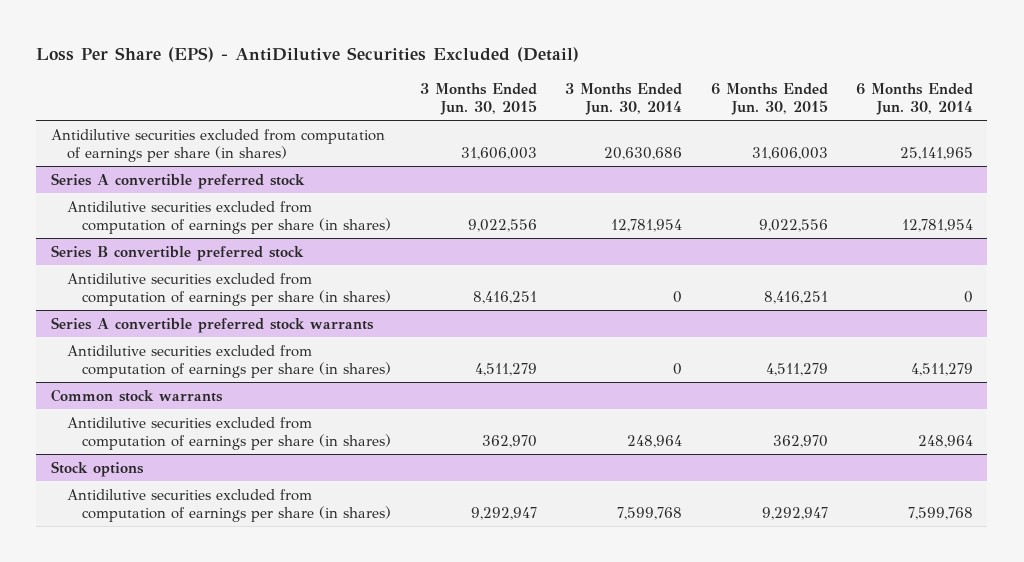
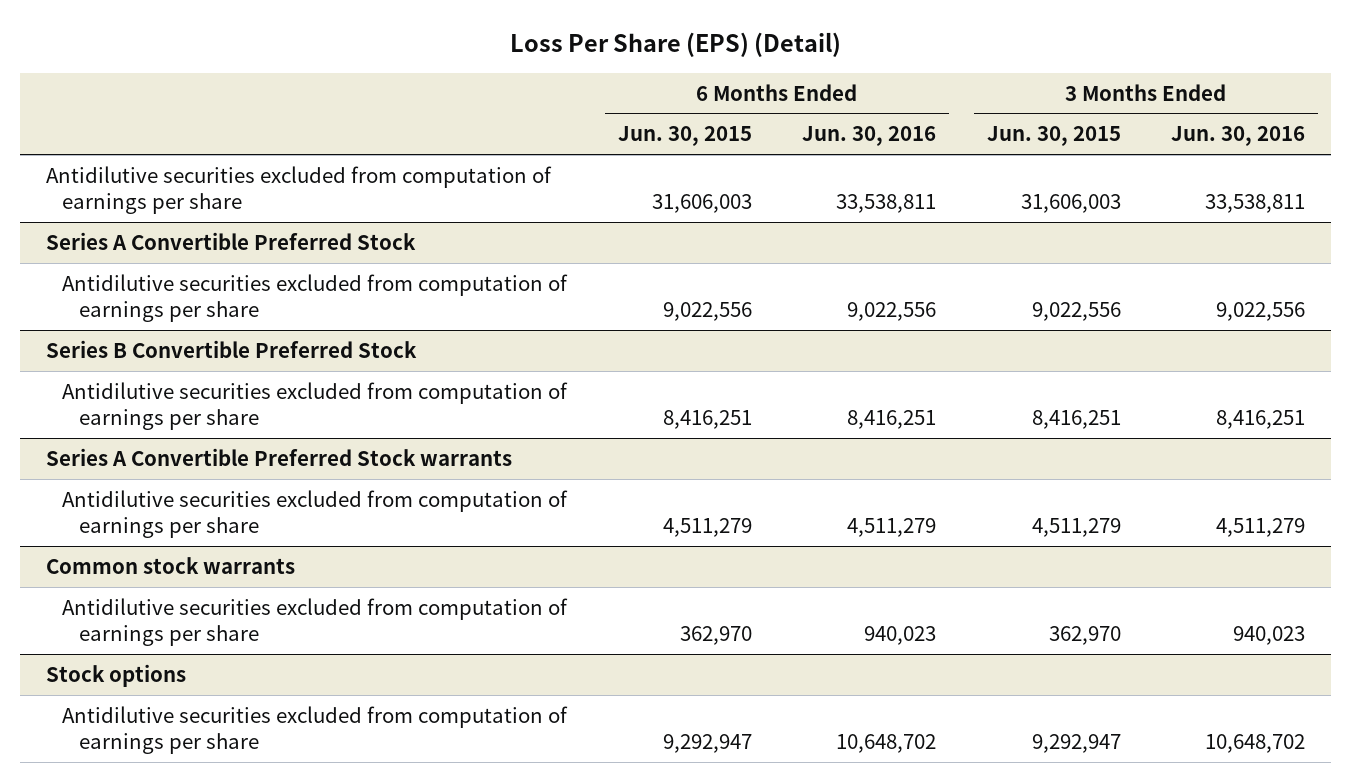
- Loss Per Share (EPS) - AntiDilutive Securities Excluded (Detail)
+ Loss Per Share (EPS) (Detail)
- | 3 Months Ended Jun. 30, 2015 | 3 Months Ended Jun. 30, 2014 | 6 Months Ended Jun. 30, 2015 | 6 Months Ended Jun. 30, 2014
+ | 6 Months Ended Jun. 30, 2015 | 6 Months Ended Jun. 30, 2016 | 3 Months Ended Jun. 30, 2015 | 3 Months Ended Jun. 30, 2016
- Antidilutive securities excluded from computation of earnings per share (in shares) | 31,606,003 | 20,630,686 | 31,606,003 | 25,141,965
- Series A convertible preferred stock
- Antidilutive securities excluded from computation of earnings per share (in shares) | 9,022,556 | 12,781,954 | 9,022,556 | 12,781,954
- Series B convertible preferred stock
- Antidilutive securities excluded from computation of earnings per share (in shares) | 8,416,251 | 0 | 8,416,251 | 0
- Series A convertible preferred stock warrants
- Antidilutive securities excluded from computation of earnings per share (in shares) | 4,511,279 | 0 | 4,511,279 | 4,511,279
+ Antidilutive securities excluded from computation of earnings per share | 31,606,003 | 33,538,811 | 31,606,003 | 33,538,811
+ Series A Convertible Preferred Stock
+ Antidilutive securities excluded from computation of earnings per share | 9,022,556 | 9,022,556 | 9,022,556 | 9,022,556
+ Series B Convertible Preferred Stock
+ Antidilutive securities excluded from computation of earnings per share | 8,416,251 | 8,416,251 | 8,416,251 | 8,416,251
+ Series A Convertible Preferred Stock warrants
+ Antidilutive securities excluded from computation of earnings per share | 4,511,279 | 4,511,279 | 4,511,279 | 4,511,279
@ Common stock warrants
- Antidilutive securities excluded from computation of earnings per share (in shares) | 362,970 | 248,964 | 362,970 | 248,964
+ Antidilutive securities excluded from computation of earnings per share | 362,970 | 940,023 | 362,970 | 940,023
@ Stock options
- Antidilutive securities excluded from computation of earnings per share (in shares) | 9,292,947 | 7,599,768 | 9,292,947 | 7,599,768
+ Antidilutive securities excluded from computation of earnings per share | 9,292,947 | 10,648,702 | 9,292,947 | 10,648,702

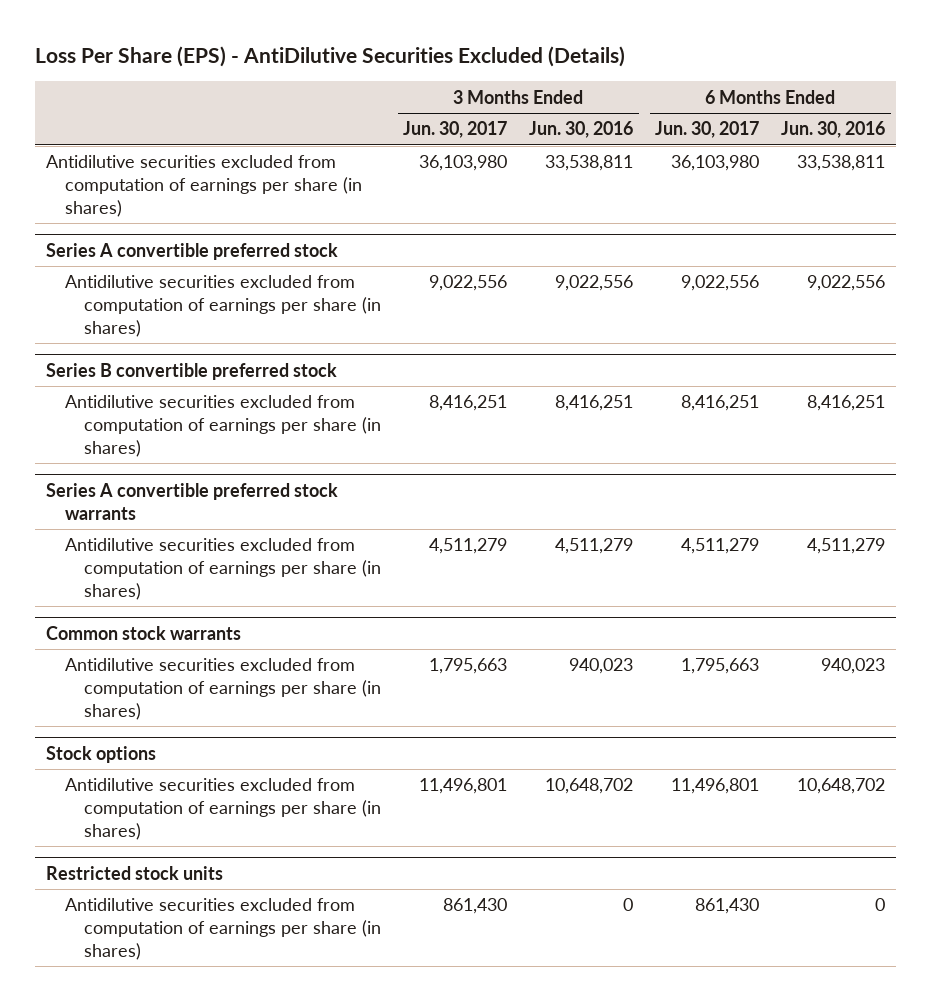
- Loss Per Share (EPS) (Detail)
+ Loss Per Share (EPS) - AntiDilutive Securities Excluded (Details)
- | 6 Months Ended Jun. 30, 2015 | 6 Months Ended Jun. 30, 2016 | 3 Months Ended Jun. 30, 2015 | 3 Months Ended Jun. 30, 2016
+ | 3 Months Ended Jun. 30, 2017 | 3 Months Ended Jun. 30, 2016 | 6 Months Ended Jun. 30, 2017 | 6 Months Ended Jun. 30, 2016
- Antidilutive securities excluded from computation of earnings per share | 31,606,003 | 33,538,811 | 31,606,003 | 33,538,811
- Series A Convertible Preferred Stock
- Antidilutive securities excluded from computation of earnings per share | 9,022,556 | 9,022,556 | 9,022,556 | 9,022,556
- Series B Convertible Preferred Stock
- Antidilutive securities excluded from computation of earnings per share | 8,416,251 | 8,416,251 | 8,416,251 | 8,416,251
- Series A Convertible Preferred Stock warrants
- Antidilutive securities excluded from computation of earnings per share | 4,511,279 | 4,511,279 | 4,511,279 | 4,511,279
+ Antidilutive securities excluded from computation of earnings per share (in shares) | 36,103,980 | 33,538,811 | 36,103,980 | 33,538,811
+ Series A convertible preferred stock
+ Antidilutive securities excluded from computation of earnings per share (in shares) | 9,022,556 | 9,022,556 | 9,022,556 | 9,022,556
+ Series B convertible preferred stock
+ Antidilutive securities excluded from computation of earnings per share (in shares) | 8,416,251 | 8,416,251 | 8,416,251 | 8,416,251
+ Series A convertible preferred stock warrants
+ Antidilutive securities excluded from computation of earnings per share (in shares) | 4,511,279 | 4,511,279 | 4,511,279 | 4,511,279
@ Common stock warrants
- Antidilutive securities excluded from computation of earnings per share | 362,970 | 940,023 | 362,970 | 940,023
+ Antidilutive securities excluded from computation of earnings per share (in shares) | 1,795,663 | 940,023 | 1,795,663 | 940,023
@ Stock options
- Antidilutive securities excluded from computation of earnings per share | 9,292,947 | 10,648,702 | 9,292,947 | 10,648,702
+ Antidilutive securities excluded from computation of earnings per share (in shares) | 11,496,801 | 10,648,702 | 11,496,801 | 10,648,702
+ Restricted stock units
+ Antidilutive securities excluded from computation of earnings per share (in shares) | 861,430 | 0 | 861,430 | 0

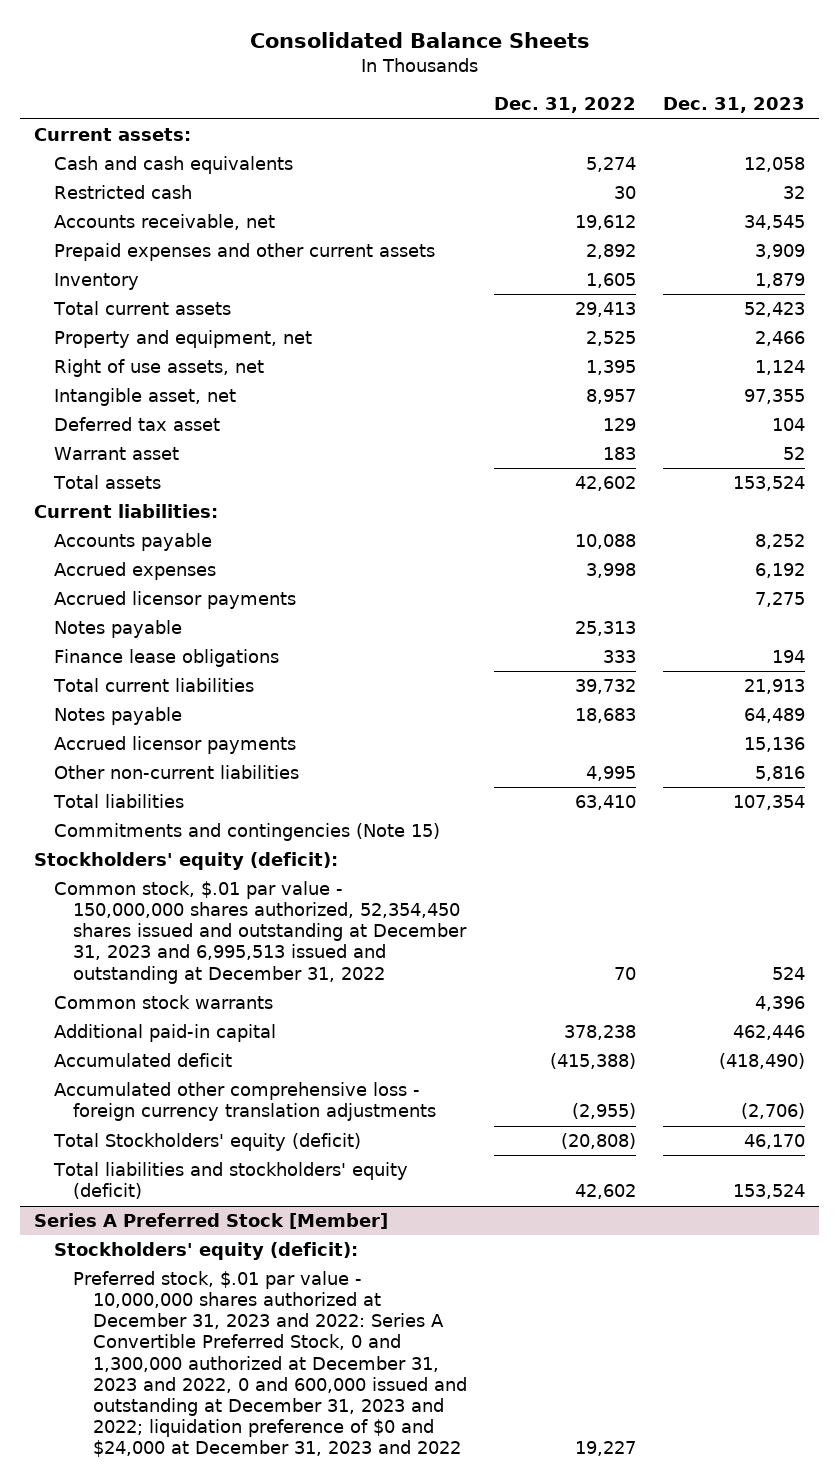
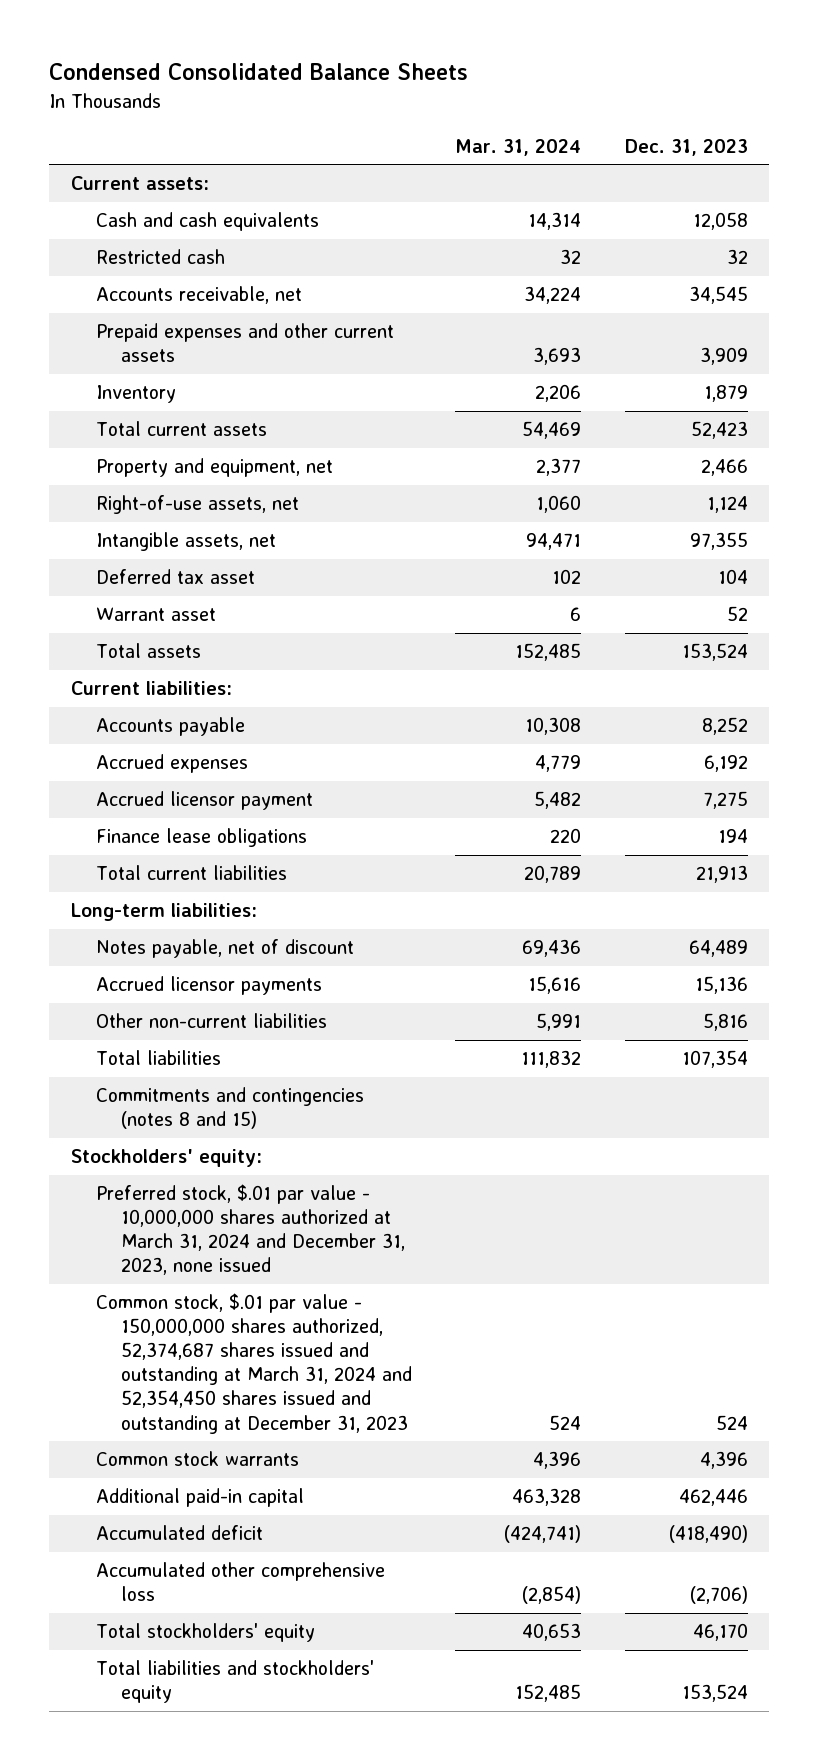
- Consolidated Balance Sheets
+ Condensed Consolidated Balance Sheets
- | Dec. 31, 2022 | Dec. 31, 2023
+ | Mar. 31, 2024 | Dec. 31, 2023
- Right of use assets, net | 1,395 | 1,124
- Intangible asset, net | 8,957 | 97,355
+ Right-of-use assets, net | 1,060 | 1,124
+ Intangible assets, net | 94,471 | 97,355
- Accrued licensor payments | | 7,275
- Notes payable | 25,313 |
+ Accrued licensor payment | 5,482 | 7,275
- Notes payable | 18,683 | 64,489
+ Long-term liabilities:
+ Notes payable, net of discount | 69,436 | 64,489
- Commitments and contingencies (Note 15)
- Stockholders' equity (deficit):
- Common stock, $.01 par value - 150,000,000 shares authorized, 52,354,450 shares issued and outstanding at December 31, 2023 and 6,995,513 issued and outstanding at December 31, 2022 | 70 | 524
+ Commitments and contingencies (notes 8 and 15)
+ Stockholders' equity:
+ Preferred stock, $.01 par value - 10,000,000 shares authorized at March 31, 2024 and December 31, 2023, none issued
+ Common stock, $.01 par value - 150,000,000 shares authorized, 52,374,687 shares issued and outstanding at March 31, 2024 and 52,354,450 shares issued and outstanding at December 31, 2023 | 524 | 524
- Accumulated other comprehensive loss - foreign currency translation adjustments | (2,955) | (2,706)
- Total Stockholders' equity (deficit) | (20,808) | 46,170
- Total liabilities and stockholders' equity (deficit) | 42,602 | 153,524
- Series A Preferred Stock [Member]
- Stockholders' equity (deficit):
- Preferred stock, $.01 par value - 10,000,000 shares authorized at December 31, 2023 and 2022: Series A Convertible Preferred Stock, 0 and 1,300,000 authorized at December 31, 2023 and 2022, 0 and 600,000 issued and outstanding at December 31, 2023 and 2022; liquidation preference of $0 and $24,000 at December 31, 2023 and 2022 | 19,227 |
+ Accumulated other comprehensive loss | (2,854) | (2,706)
+ Total stockholders' equity | 40,653 | 46,170
+ Total liabilities and stockholders' equity | 152,485 | 153,524

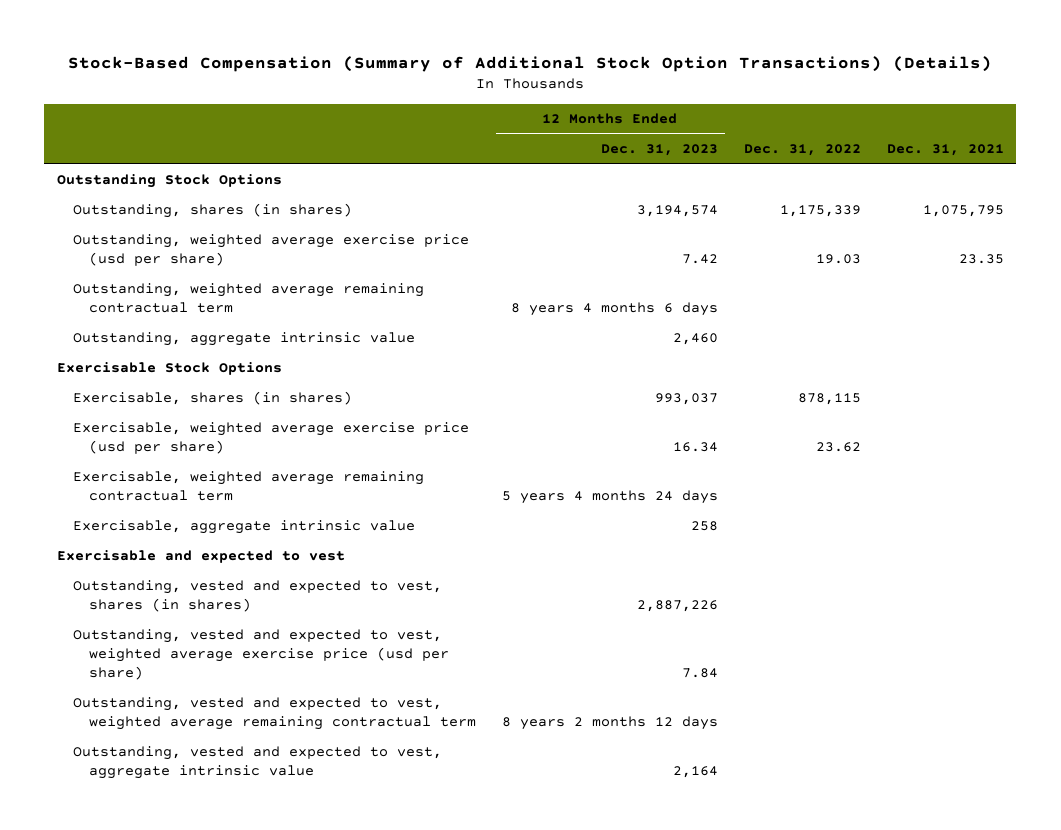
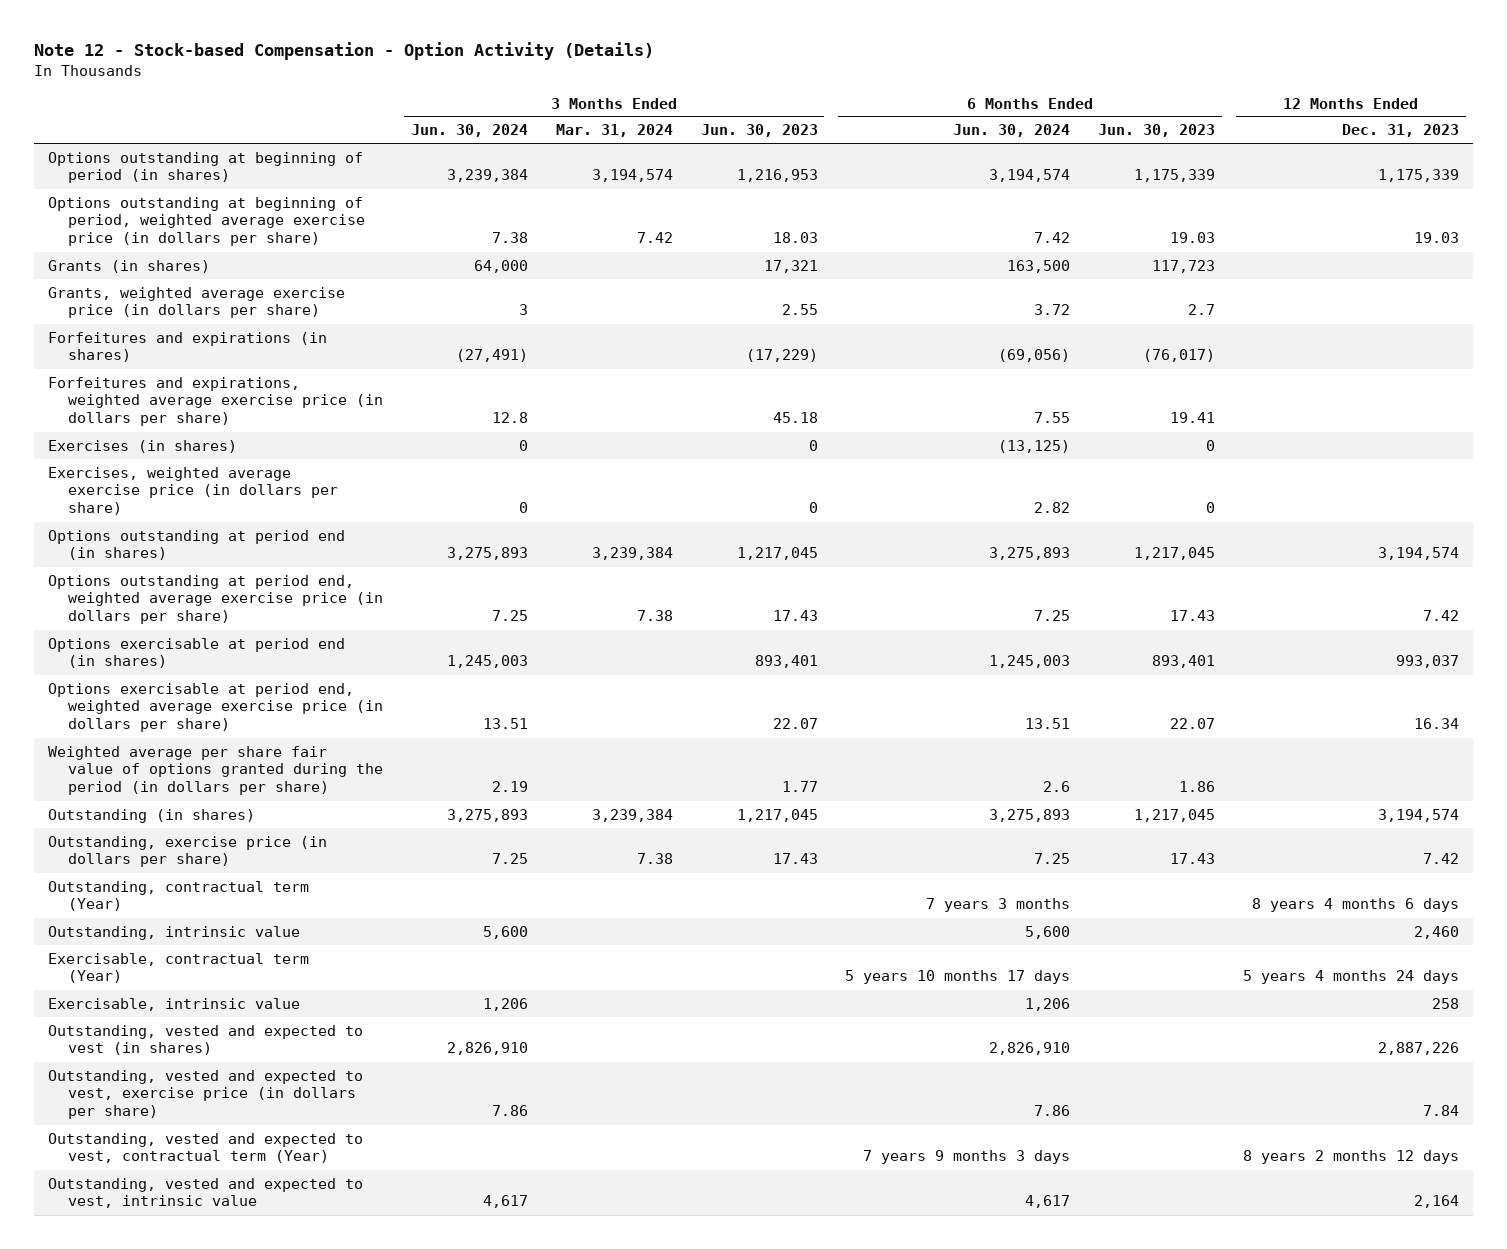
- Stock-Based Compensation (Summary of Additional Stock Option Transactions) (Details)
+ Note 12 - Stock-based Compensation - Option Activity (Details)
- | 12 Months Ended Dec. 31, 2023 | Dec. 31, 2022 | Dec. 31, 2021
+ | 3 Months Ended Jun. 30, 2024 | 3 Months Ended Mar. 31, 2024 | 3 Months Ended Jun. 30, 2023 | 6 Months Ended Jun. 30, 2024 | 6 Months Ended Jun. 30, 2023 | 12 Months Ended Dec. 31, 2023
- Outstanding Stock Options
- Outstanding, shares (in shares) | 3,194,574 | 1,175,339 | 1,075,795
- Outstanding, weighted average exercise price (usd per share) | 7.42 | 19.03 | 23.35
- Outstanding, weighted average remaining contractual term | 8 years 4 months 6 days | |
- Outstanding, aggregate intrinsic value | 2,460 | |
- Exercisable Stock Options
- Exercisable, shares (in shares) | 993,037 | 878,115 |
- Exercisable, weighted average exercise price (usd per share) | 16.34 | 23.62 |
- Exercisable, weighted average remaining contractual term | 5 years 4 months 24 days | |
- Exercisable, aggregate intrinsic value | 258 | |
- Exercisable and expected to vest
- Outstanding, vested and expected to vest, shares (in shares) | 2,887,226 | |
- Outstanding, vested and expected to vest, weighted average exercise price (usd per share) | 7.84 | |
- Outstanding, vested and expected to vest, weighted average remaining contractual term | 8 years 2 months 12 days | |
- Outstanding, vested and expected to vest, aggregate intrinsic value | 2,164 | |
+ Options outstanding at beginning of period (in shares) | 3,239,384 | 3,194,574 | 1,216,953 | 3,194,574 | 1,175,339 | 1,175,339
+ Options outstanding at beginning of period, weighted average exercise price (in dollars per share) | 7.38 | 7.42 | 18.03 | 7.42 | 19.03 | 19.03
+ Grants (in shares) | 64,000 | | 17,321 | 163,500 | 117,723 |
+ Grants, weighted average exercise price (in dollars per share) | 3 | | 2.55 | 3.72 | 2.7 |
+ Forfeitures and expirations (in shares) | (27,491) | | (17,229) | (69,056) | (76,017) |
+ Forfeitures and expirations, weighted average exercise price (in dollars per share) | 12.8 | | 45.18 | 7.55 | 19.41 |
+ Exercises (in shares) | 0 | | 0 | (13,125) | 0 |
+ Exercises, weighted average exercise price (in dollars per share) | 0 | | 0 | 2.82 | 0 |
+ Options outstanding at period end (in shares) | 3,275,893 | 3,239,384 | 1,217,045 | 3,275,893 | 1,217,045 | 3,194,574
+ Options outstanding at period end, weighted average exercise price (in dollars per share) | 7.25 | 7.38 | 17.43 | 7.25 | 17.43 | 7.42
+ Options exercisable at period end (in shares) | 1,245,003 | | 893,401 | 1,245,003 | 893,401 | 993,037
+ Options exercisable at period end, weighted average exercise price (in dollars per share) | 13.51 | | 22.07 | 13.51 | 22.07 | 16.34
+ Weighted average per share fair value of options granted during the period (in dollars per share) | 2.19 | | 1.77 | 2.6 | 1.86 |
+ Outstanding (in shares) | 3,275,893 | 3,239,384 | 1,217,045 | 3,275,893 | 1,217,045 | 3,194,574
+ Outstanding, exercise price (in dollars per share) | 7.25 | 7.38 | 17.43 | 7.25 | 17.43 | 7.42
+ Outstanding, contractual term (Year) | | | | 7 years 3 months | | 8 years 4 months 6 days
+ Outstanding, intrinsic value | 5,600 | | | 5,600 | | 2,460
+ Exercisable, contractual term (Year) | | | | 5 years 10 months 17 days | | 5 years 4 months 24 days
+ Exercisable, intrinsic value | 1,206 | | | 1,206 | | 258
+ Outstanding, vested and expected to vest (in shares) | 2,826,910 | | | 2,826,910 | | 2,887,226
+ Outstanding, vested and expected to vest, exercise price (in dollars per share) | 7.86 | | | 7.86 | | 7.84
+ Outstanding, vested and expected to vest, contractual term (Year) | | | | 7 years 9 months 3 days | | 8 years 2 months 12 days
+ Outstanding, vested and expected to vest, intrinsic value | 4,617 | | | 4,617 | | 2,164

